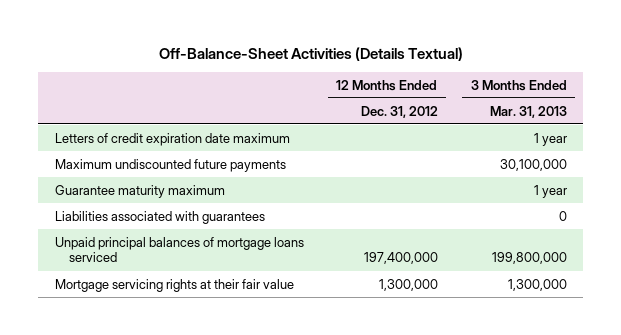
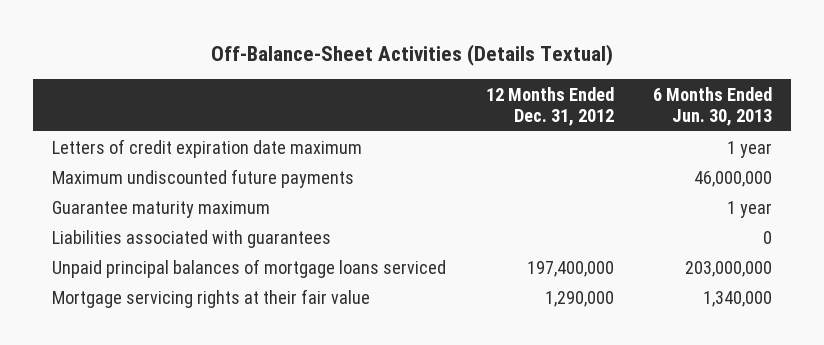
- | 12 Months Ended Dec. 31, 2012 | 3 Months Ended Mar. 31, 2013
+ | 12 Months Ended Dec. 31, 2012 | 6 Months Ended Jun. 30, 2013
- Mortgage servicing rights at their fair value | 1,300,000 | 1,300,000
+ Mortgage servicing rights at their fair value | 1,290,000 | 1,340,000

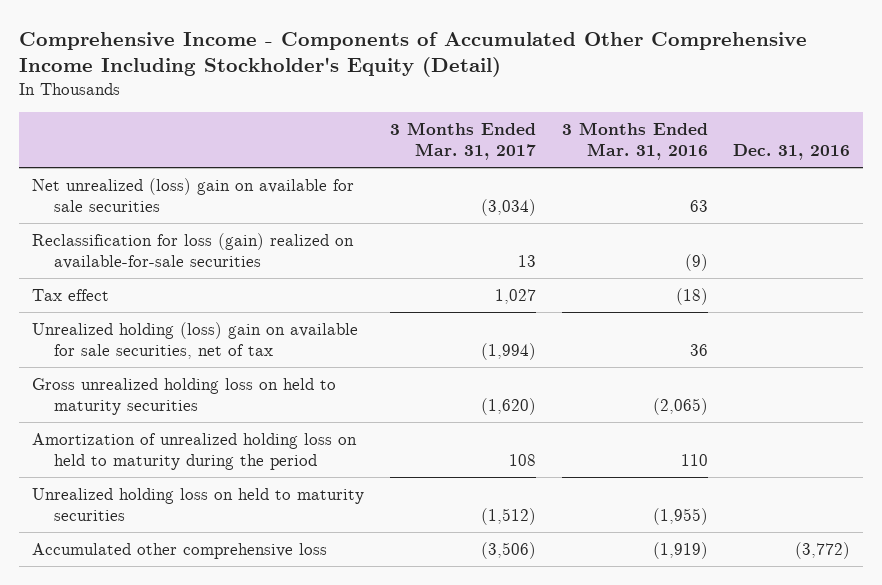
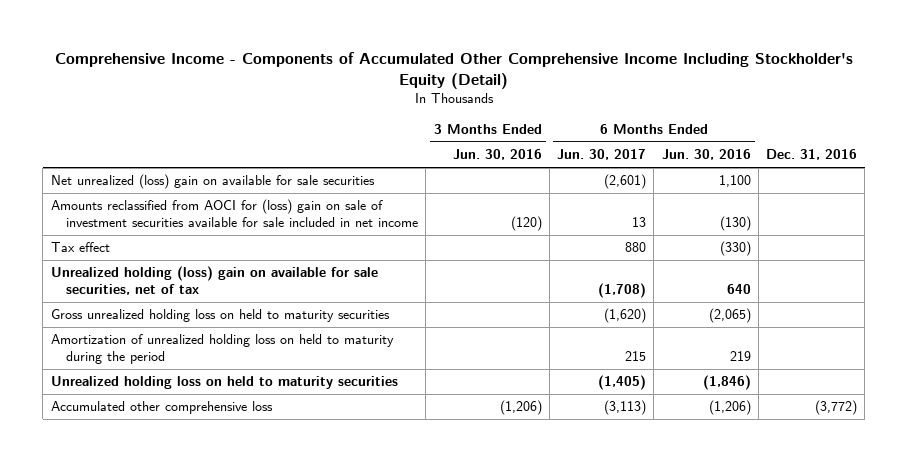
- | 3 Months Ended Mar. 31, 2017 | 3 Months Ended Mar. 31, 2016 | Dec. 31, 2016
+ | 3 Months Ended Jun. 30, 2016 | 6 Months Ended Jun. 30, 2017 | 6 Months Ended Jun. 30, 2016 | Dec. 31, 2016
- Reclassification for loss (gain) realized on available-for-sale securities | 13 | (9) |
+ Amounts reclassified from AOCI for (loss) gain on sale of investment securities available for sale included in net income | (120) | 13 | (130) |

